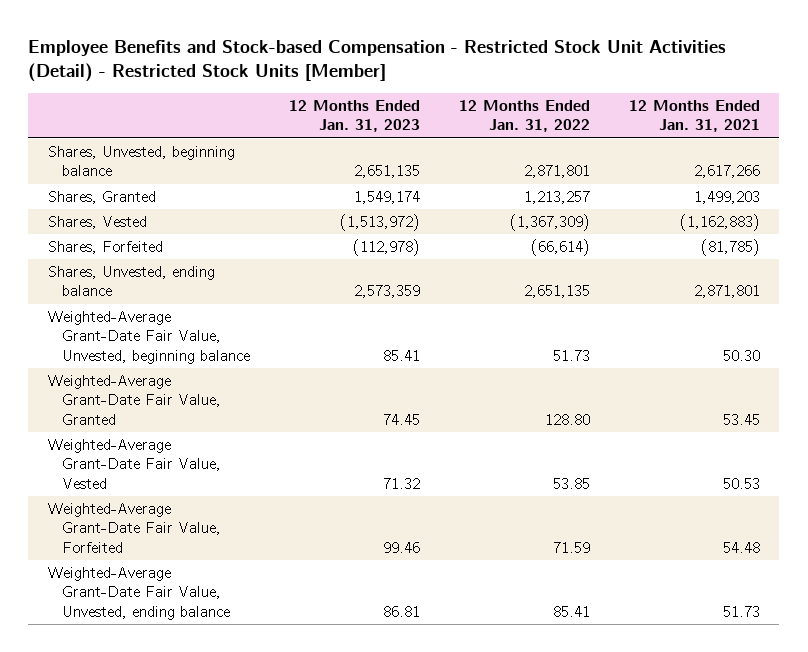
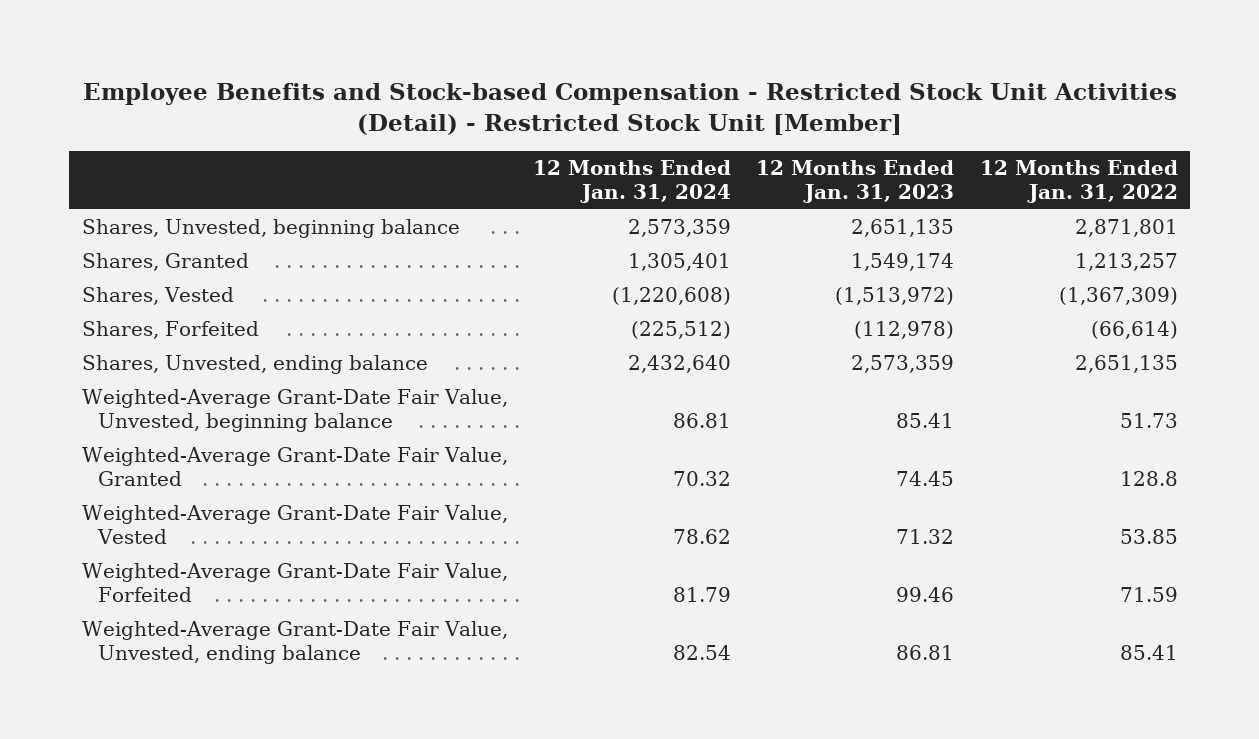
- Employee Benefits and Stock-based Compensation - Restricted Stock Unit Activities (Detail) - Restricted Stock Units [Member]
+ Employee Benefits and Stock-based Compensation - Restricted Stock Unit Activities (Detail) - Restricted Stock Unit [Member]
- | 12 Months Ended Jan. 31, 2023 | 12 Months Ended Jan. 31, 2022 | 12 Months Ended Jan. 31, 2021
+ | 12 Months Ended Jan. 31, 2024 | 12 Months Ended Jan. 31, 2023 | 12 Months Ended Jan. 31, 2022
- Weighted-Average Grant-Date Fair Value, Granted | 74.45 | 128.80 | 53.45
+ Weighted-Average Grant-Date Fair Value, Granted | 70.32 | 74.45 | 128.8

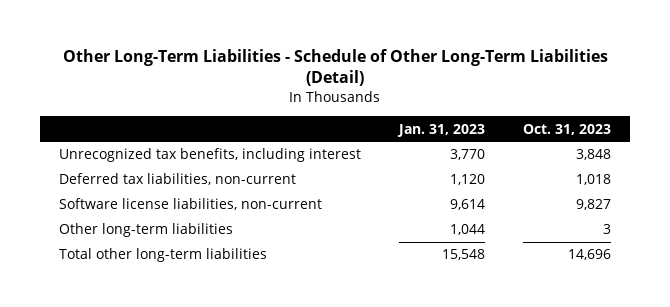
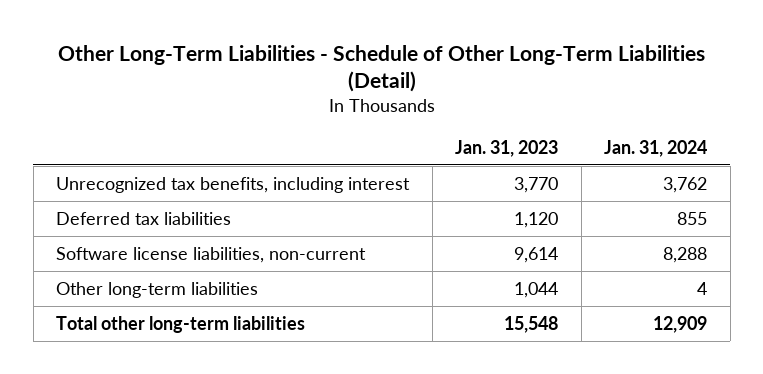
- | Jan. 31, 2023 | Oct. 31, 2023
+ | Jan. 31, 2023 | Jan. 31, 2024
- Deferred tax liabilities, non-current | 1,120 | 1,018
+ Deferred tax liabilities | 1,120 | 855

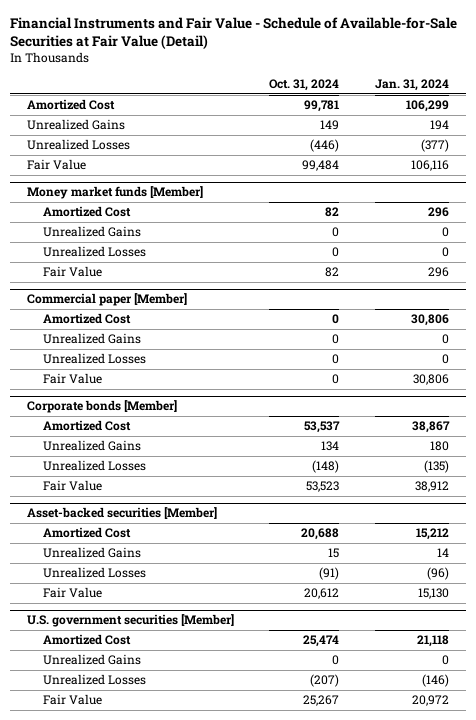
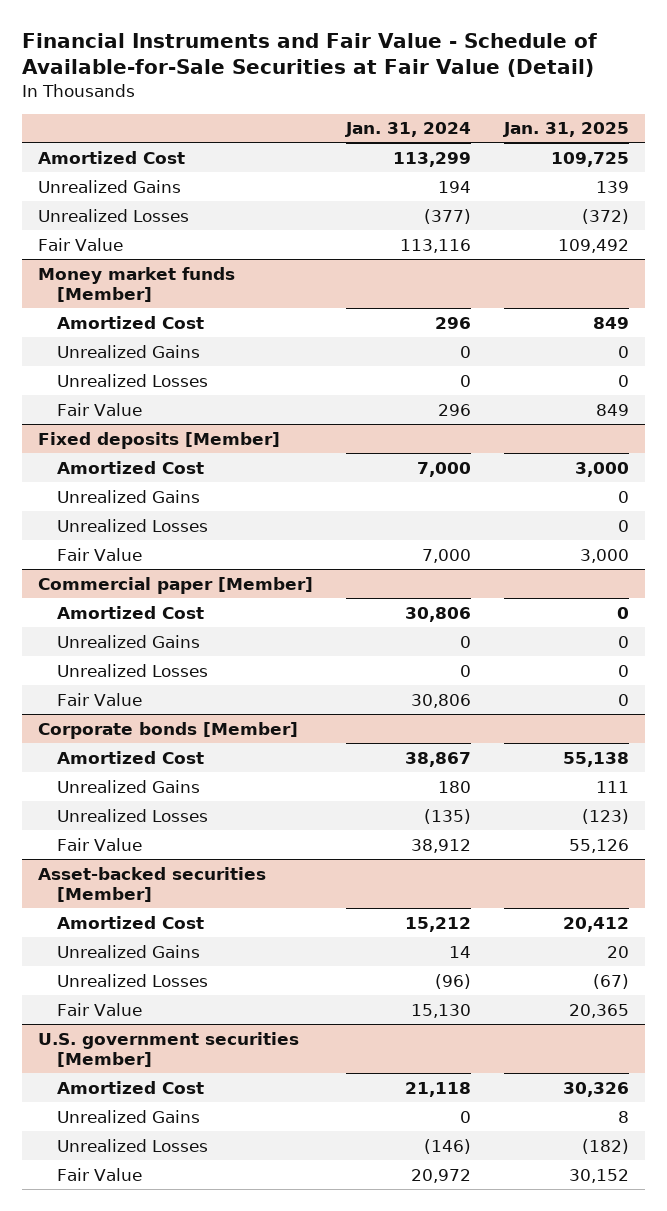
- | Oct. 31, 2024 | Jan. 31, 2024
+ | Jan. 31, 2024 | Jan. 31, 2025
- Amortized Cost | 99,781 | 106,299
+ Amortized Cost | 113,299 | 109,725
- Fair Value | 99,484 | 106,116
+ Fair Value | 113,116 | 109,492
+ Fixed deposits [Member]
+ Amortized Cost | 7,000 | 3,000
+ Unrealized Gains | | 0
+ Unrealized Losses | | 0
+ Fair Value | 7,000 | 3,000

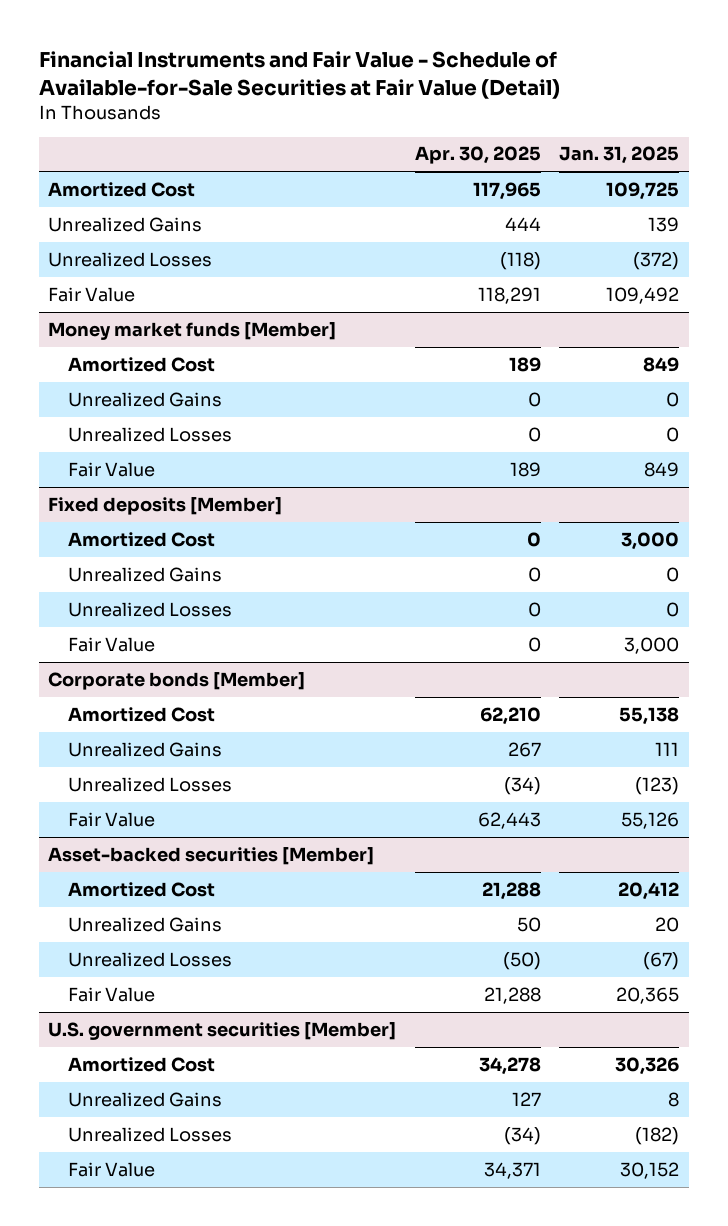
- | Jan. 31, 2024 | Jan. 31, 2025
+ | Apr. 30, 2025 | Jan. 31, 2025
- Commercial paper [Member]
- Amortized Cost | 30,806 | 0
- Unrealized Gains | 0 | 0
- Unrealized Losses | 0 | 0
- Fair Value | 30,806 | 0

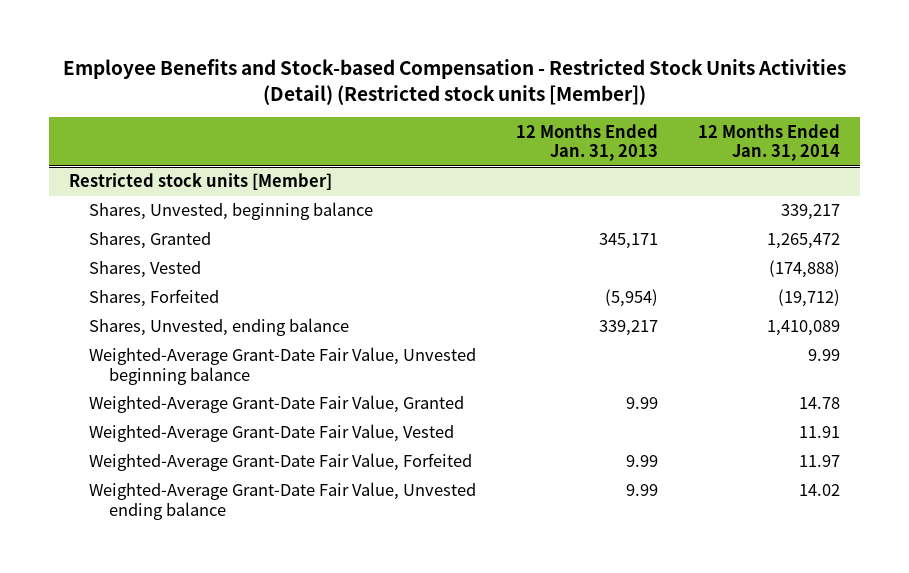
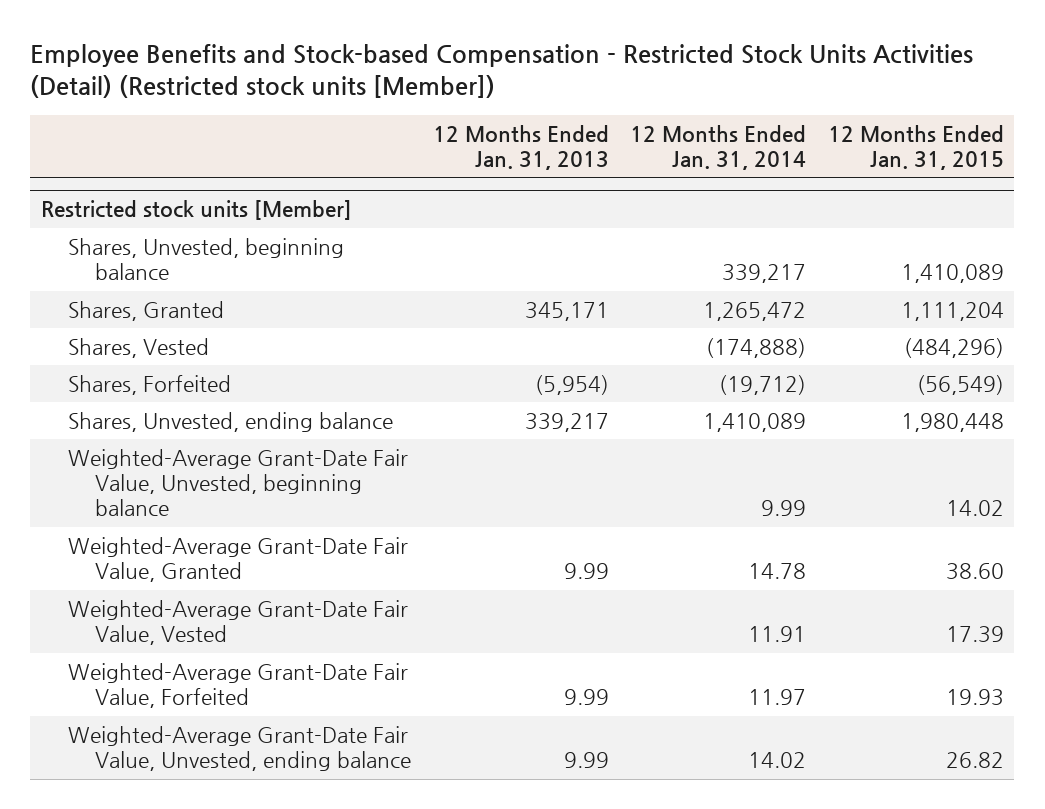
- | 12 Months Ended Jan. 31, 2013 | 12 Months Ended Jan. 31, 2014
+ | 12 Months Ended Jan. 31, 2013 | 12 Months Ended Jan. 31, 2014 | 12 Months Ended Jan. 31, 2015
@ Restricted stock units [Member]
- Weighted-Average Grant-Date Fair Value, Unvested beginning balance | | 9.99
+ Weighted-Average Grant-Date Fair Value, Unvested, beginning balance | | 9.99 | 14.02
- Weighted-Average Grant-Date Fair Value, Unvested ending balance | 9.99 | 14.02
+ Weighted-Average Grant-Date Fair Value, Unvested, ending balance | 9.99 | 14.02 | 26.82

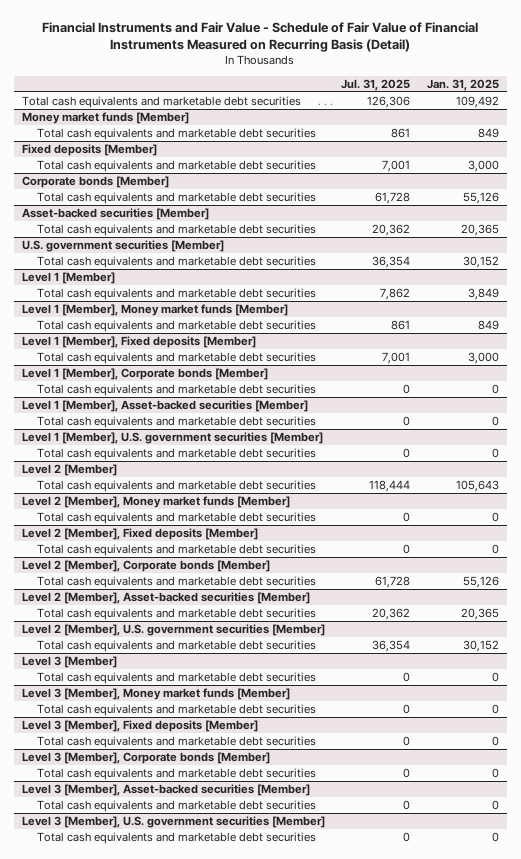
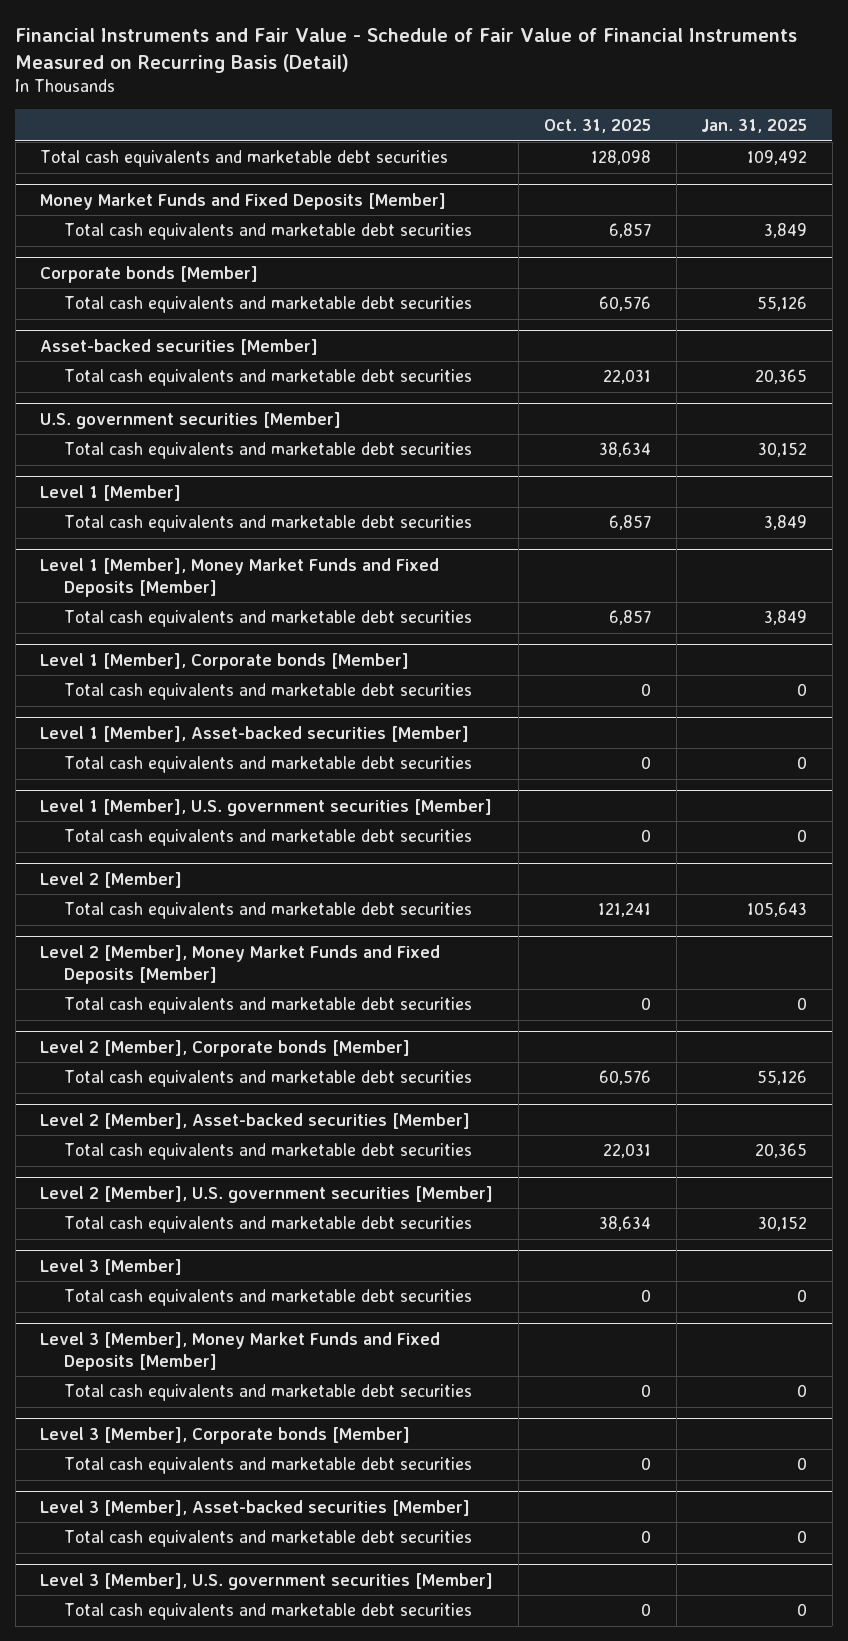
- | Jul. 31, 2025 | Jan. 31, 2025
+ | Oct. 31, 2025 | Jan. 31, 2025
- Money market funds [Member]
- Total cash equivalents and marketable debt securities | 861 | 849
- Fixed deposits [Member]
- Total cash equivalents and marketable debt securities | 7,001 | 3,000
+ Money Market Funds and Fixed Deposits [Member]
+ Total cash equivalents and marketable debt securities | 6,857 | 3,849
- Level 1 [Member], Money market funds [Member]
- Total cash equivalents and marketable debt securities | 861 | 849
- Level 1 [Member], Fixed deposits [Member]
- Total cash equivalents and marketable debt securities | 7,001 | 3,000
+ Level 1 [Member], Money Market Funds and Fixed Deposits [Member]
+ Total cash equivalents and marketable debt securities | 6,857 | 3,849
- Level 2 [Member], Money market funds [Member]
- Total cash equivalents and marketable debt securities | 0 | 0
- Level 2 [Member], Fixed deposits [Member]
+ Level 2 [Member], Money Market Funds and Fixed Deposits [Member]
- Level 3 [Member], Money market funds [Member]
- Total cash equivalents and marketable debt securities | 0 | 0
- Level 3 [Member], Fixed deposits [Member]
+ Level 3 [Member], Money Market Funds and Fixed Deposits [Member]

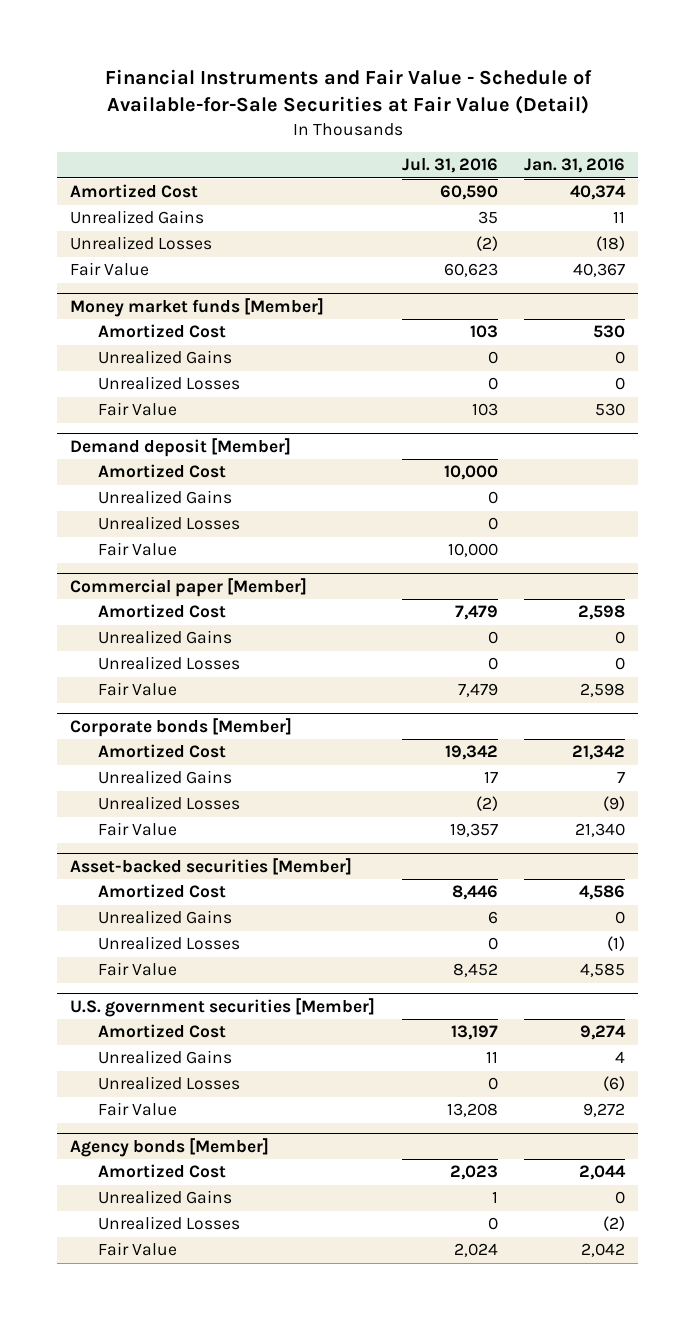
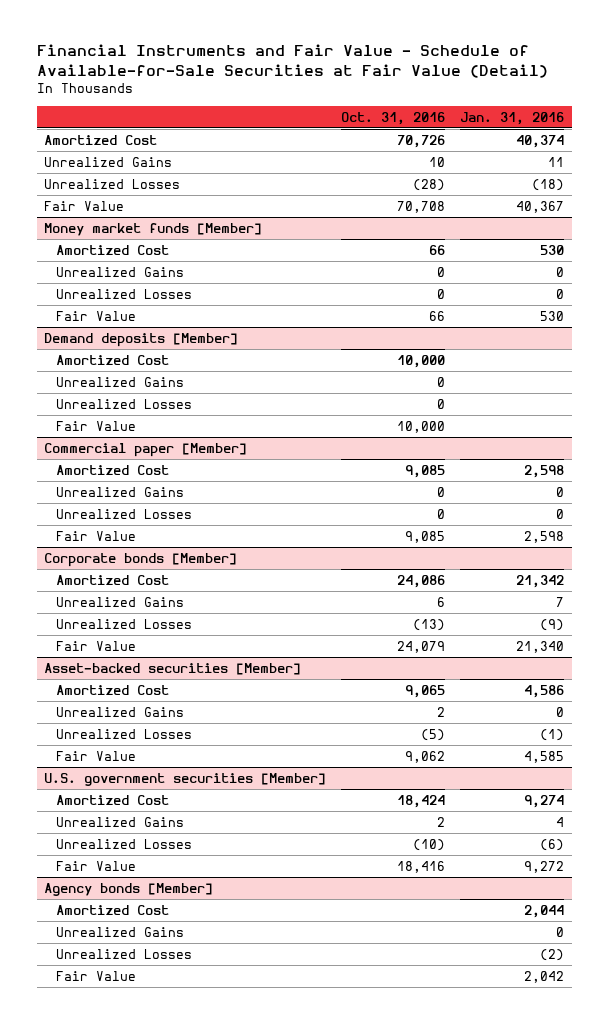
- | Jul. 31, 2016 | Jan. 31, 2016
+ | Oct. 31, 2016 | Jan. 31, 2016
- Demand deposit [Member]
+ Demand deposits [Member]

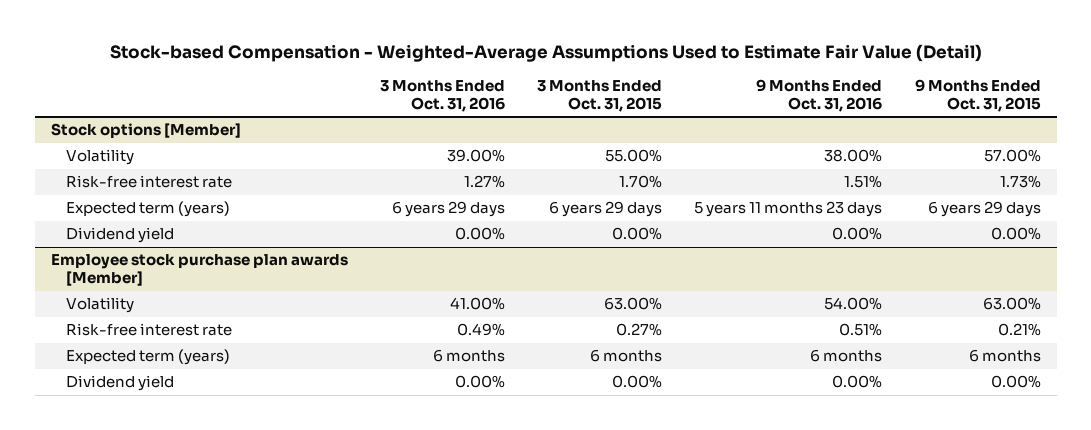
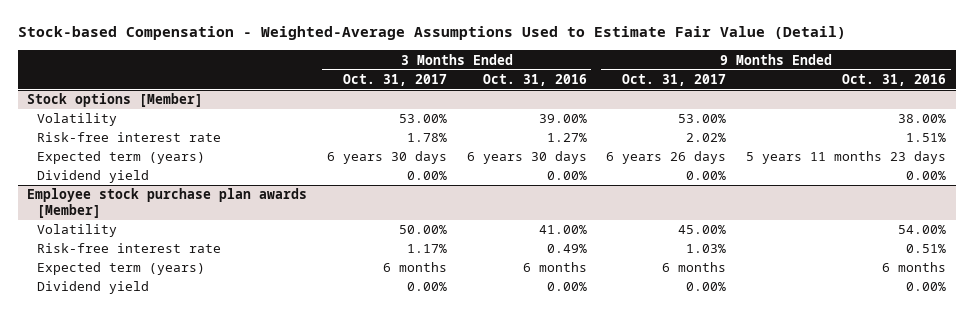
- | 3 Months Ended Oct. 31, 2016 | 3 Months Ended Oct. 31, 2015 | 9 Months Ended Oct. 31, 2016 | 9 Months Ended Oct. 31, 2015
+ | 3 Months Ended Oct. 31, 2017 | 3 Months Ended Oct. 31, 2016 | 9 Months Ended Oct. 31, 2017 | 9 Months Ended Oct. 31, 2016
@ Stock options [Member]
- Expected term (years) | 6 years 29 days | 6 years 29 days | 5 years 11 months 23 days | 6 years 29 days
+ Expected term (years) | 6 years 30 days | 6 years 30 days | 6 years 26 days | 5 years 11 months 23 days

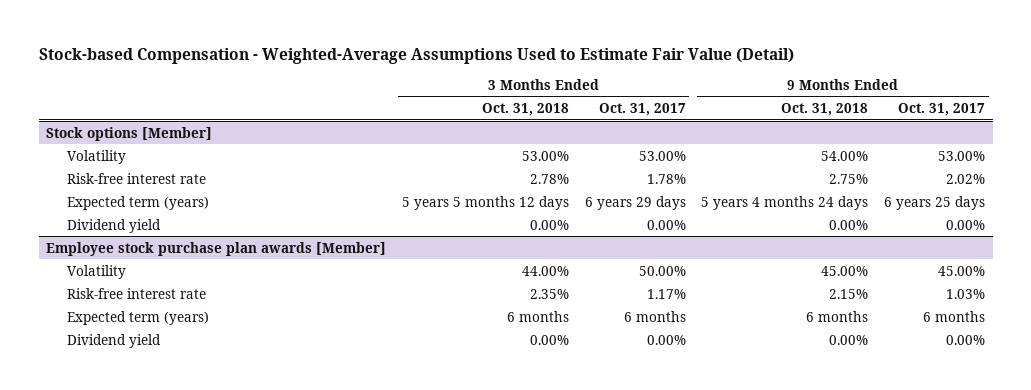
- | 3 Months Ended Oct. 31, 2017 | 3 Months Ended Oct. 31, 2016 | 9 Months Ended Oct. 31, 2017 | 9 Months Ended Oct. 31, 2016
+ | 3 Months Ended Oct. 31, 2018 | 3 Months Ended Oct. 31, 2017 | 9 Months Ended Oct. 31, 2018 | 9 Months Ended Oct. 31, 2017
@ Stock options [Member]
- Expected term (years) | 6 years 30 days | 6 years 30 days | 6 years 26 days | 5 years 11 months 23 days
+ Expected term (years) | 5 years 5 months 12 days | 6 years 29 days | 5 years 4 months 24 days | 6 years 25 days

